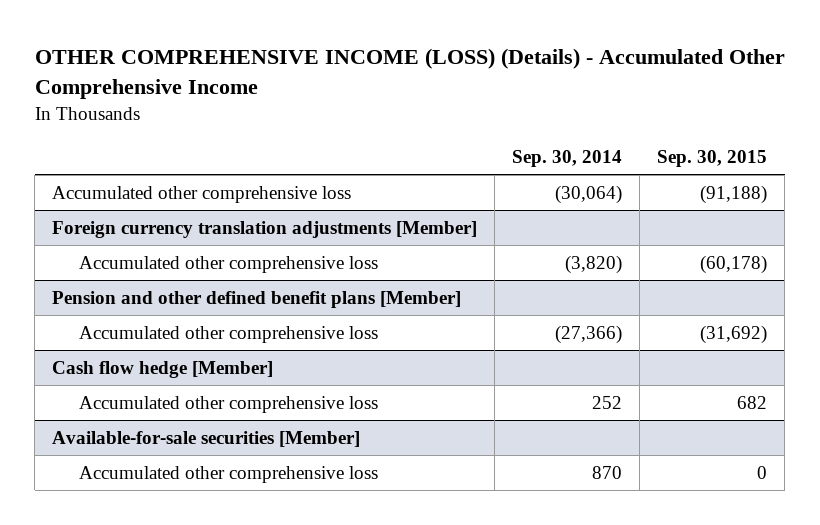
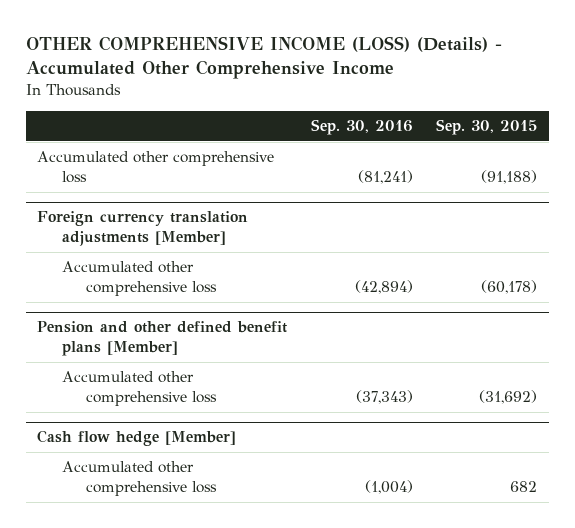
- | Sep. 30, 2014 | Sep. 30, 2015
+ | Sep. 30, 2016 | Sep. 30, 2015
- Available-for-sale securities [Member]
- Accumulated other comprehensive loss | 870 | 0

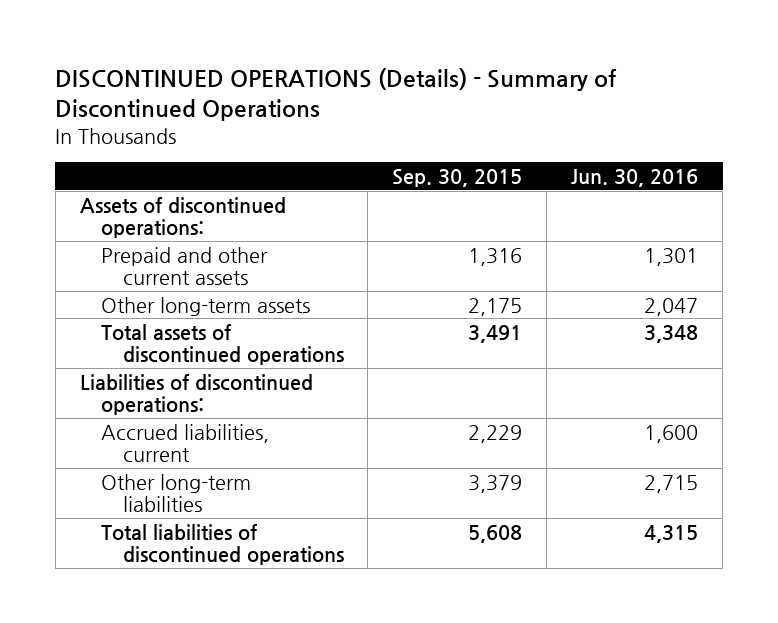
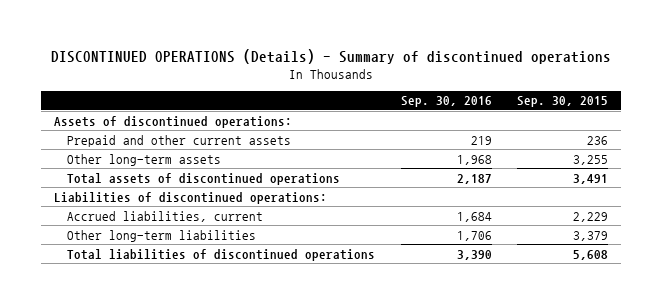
- DISCONTINUED OPERATIONS (Details) - Summary of Discontinued Operations
+ DISCONTINUED OPERATIONS (Details) - Summary of discontinued operations
- | Sep. 30, 2015 | Jun. 30, 2016
+ | Sep. 30, 2016 | Sep. 30, 2015
- Prepaid and other current assets | 1,316 | 1,301
- Other long-term assets | 2,175 | 2,047
+ Prepaid and other current assets | 219 | 236
+ Other long-term assets | 1,968 | 3,255

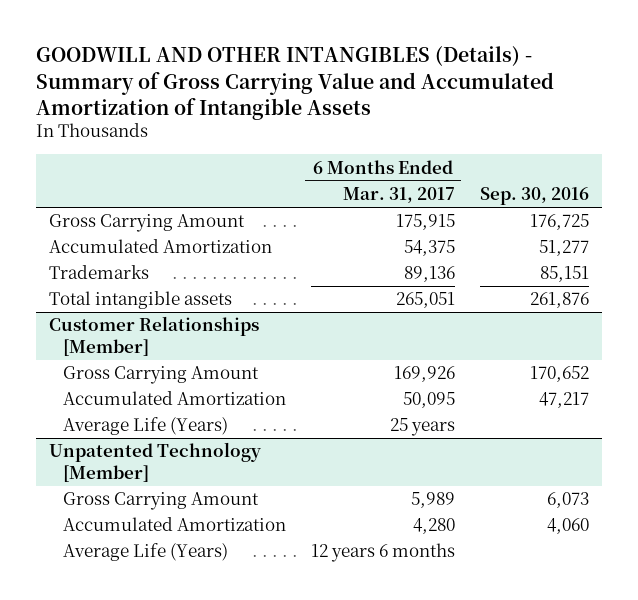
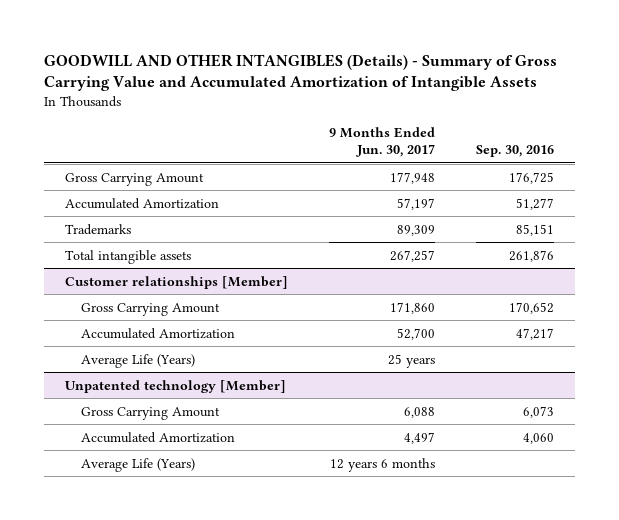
- | 6 Months Ended Mar. 31, 2017 | Sep. 30, 2016
+ | 9 Months Ended Jun. 30, 2017 | Sep. 30, 2016
- Customer Relationships [Member]
+ Customer relationships [Member]
- Unpatented Technology [Member]
+ Unpatented technology [Member]

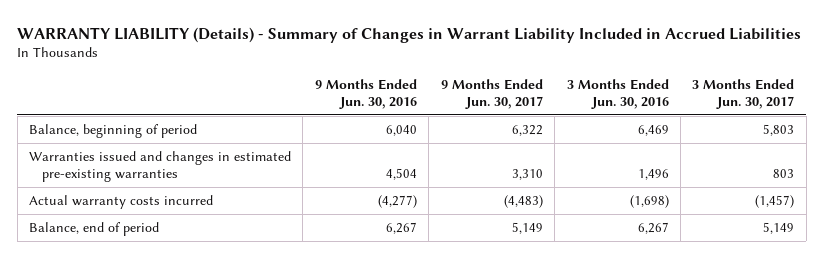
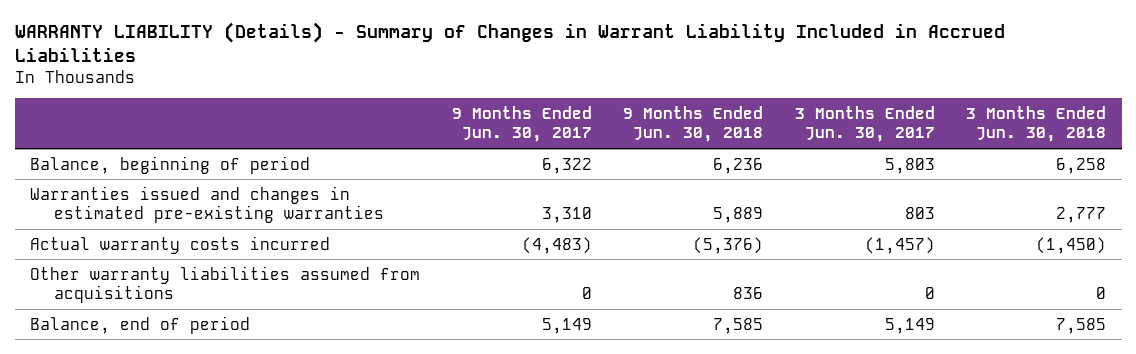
- | 9 Months Ended Jun. 30, 2016 | 9 Months Ended Jun. 30, 2017 | 3 Months Ended Jun. 30, 2016 | 3 Months Ended Jun. 30, 2017
+ | 9 Months Ended Jun. 30, 2017 | 9 Months Ended Jun. 30, 2018 | 3 Months Ended Jun. 30, 2017 | 3 Months Ended Jun. 30, 2018
+ Other warranty liabilities assumed from acquisitions | 0 | 836 | 0 | 0

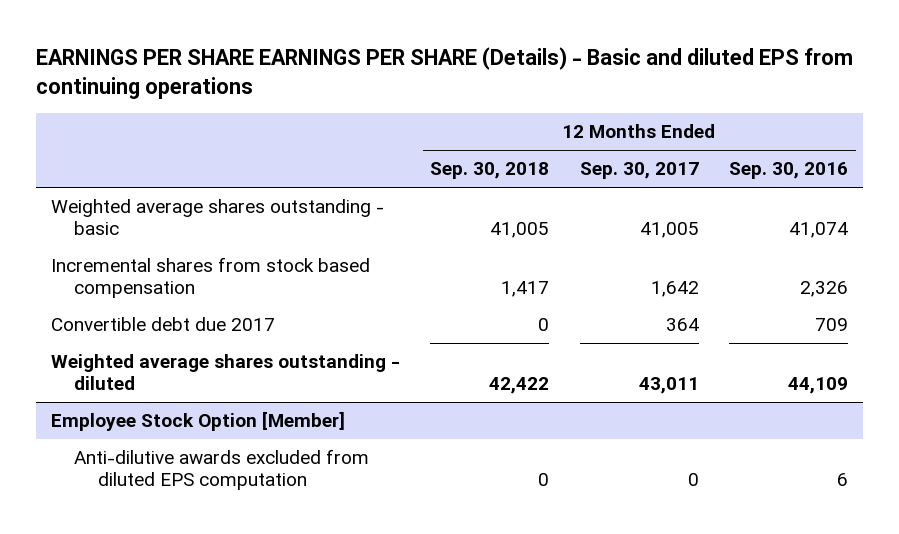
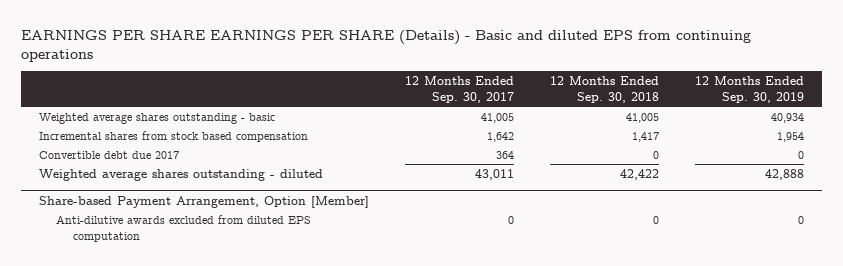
- | 12 Months Ended Sep. 30, 2018 | 12 Months Ended Sep. 30, 2017 | 12 Months Ended Sep. 30, 2016
+ | 12 Months Ended Sep. 30, 2017 | 12 Months Ended Sep. 30, 2018 | 12 Months Ended Sep. 30, 2019
- Employee Stock Option [Member]
+ Share-based Payment Arrangement, Option [Member]

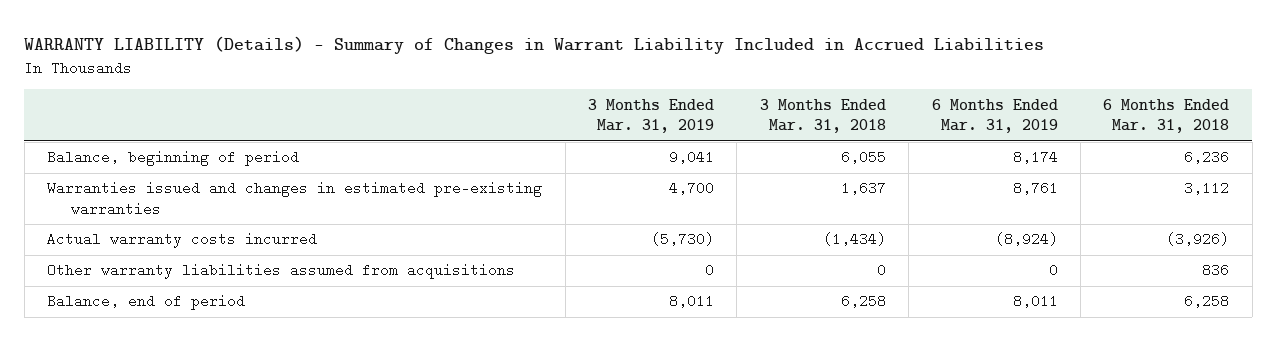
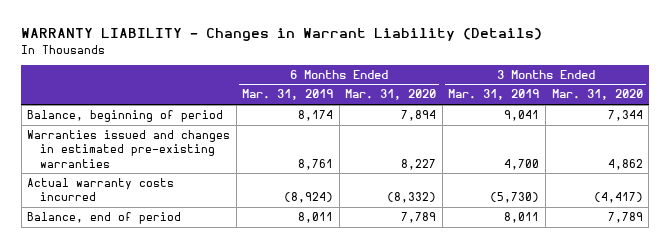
- WARRANTY LIABILITY (Details) - Summary of Changes in Warrant Liability Included in Accrued Liabilities
+ WARRANTY LIABILITY - Changes in Warrant Liability (Details)
- | 3 Months Ended Mar. 31, 2019 | 3 Months Ended Mar. 31, 2018 | 6 Months Ended Mar. 31, 2019 | 6 Months Ended Mar. 31, 2018
+ | 6 Months Ended Mar. 31, 2019 | 6 Months Ended Mar. 31, 2020 | 3 Months Ended Mar. 31, 2019 | 3 Months Ended Mar. 31, 2020
- Other warranty liabilities assumed from acquisitions | 0 | 0 | 0 | 836

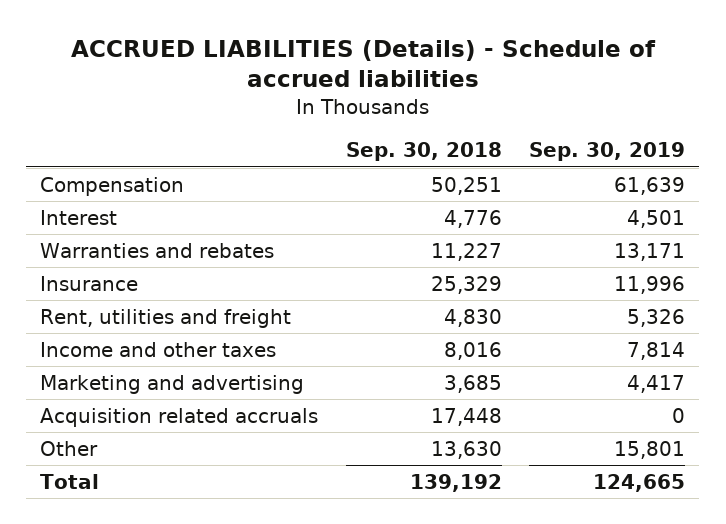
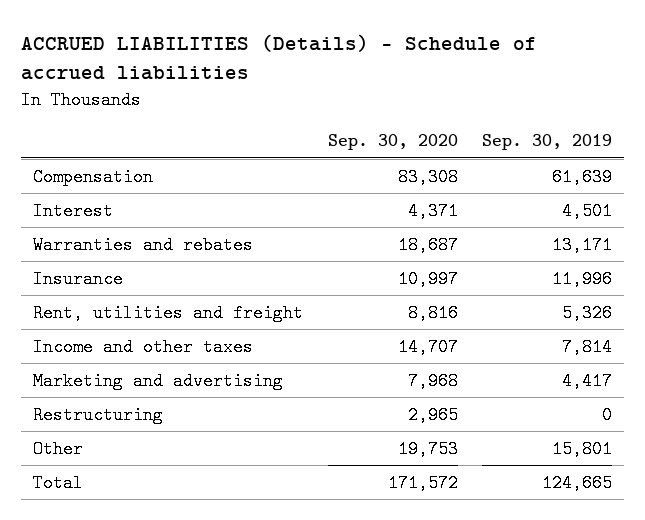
- | Sep. 30, 2018 | Sep. 30, 2019
+ | Sep. 30, 2020 | Sep. 30, 2019
- Acquisition related accruals | 17,448 | 0
+ Restructuring | 2,965 | 0

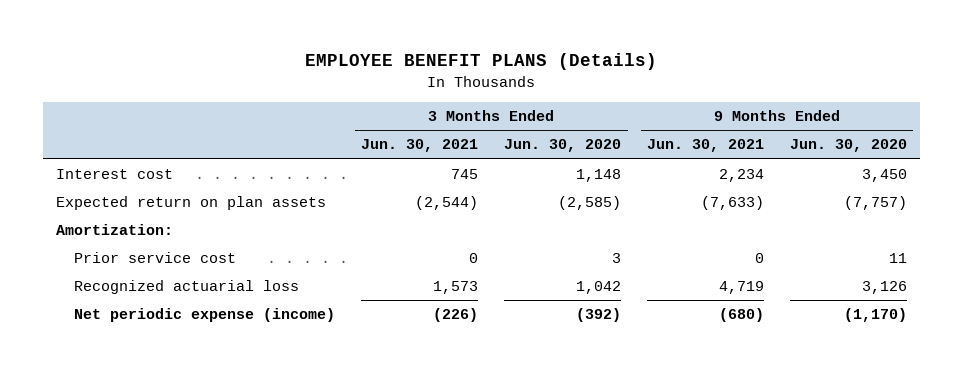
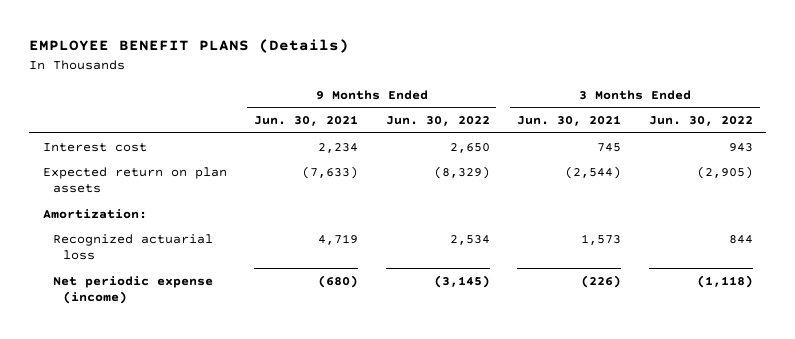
- | 3 Months Ended Jun. 30, 2021 | 3 Months Ended Jun. 30, 2020 | 9 Months Ended Jun. 30, 2021 | 9 Months Ended Jun. 30, 2020
+ | 9 Months Ended Jun. 30, 2021 | 9 Months Ended Jun. 30, 2022 | 3 Months Ended Jun. 30, 2021 | 3 Months Ended Jun. 30, 2022
- Prior service cost | 0 | 3 | 0 | 11

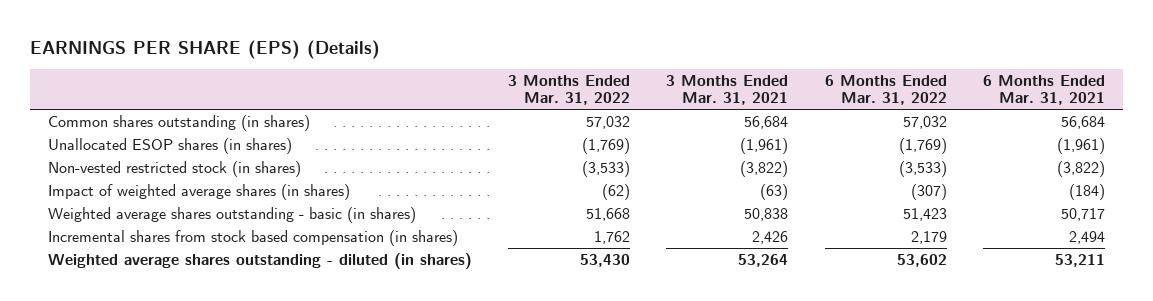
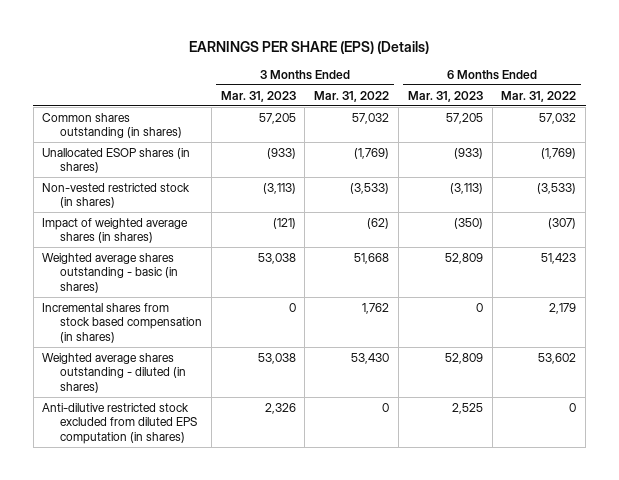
- | 3 Months Ended Mar. 31, 2022 | 3 Months Ended Mar. 31, 2021 | 6 Months Ended Mar. 31, 2022 | 6 Months Ended Mar. 31, 2021
+ | 3 Months Ended Mar. 31, 2023 | 3 Months Ended Mar. 31, 2022 | 6 Months Ended Mar. 31, 2023 | 6 Months Ended Mar. 31, 2022
+ Anti-dilutive restricted stock excluded from diluted EPS computation (in shares) | 2,326 | 0 | 2,525 | 0

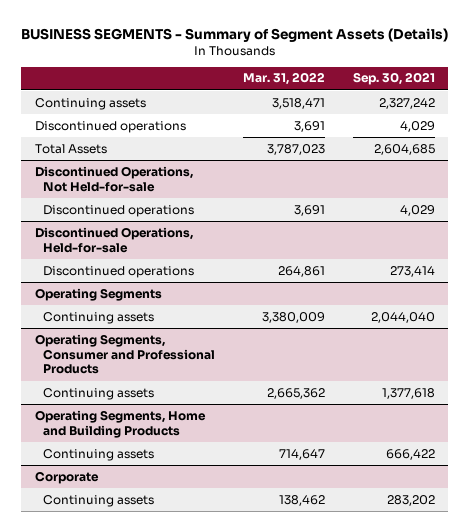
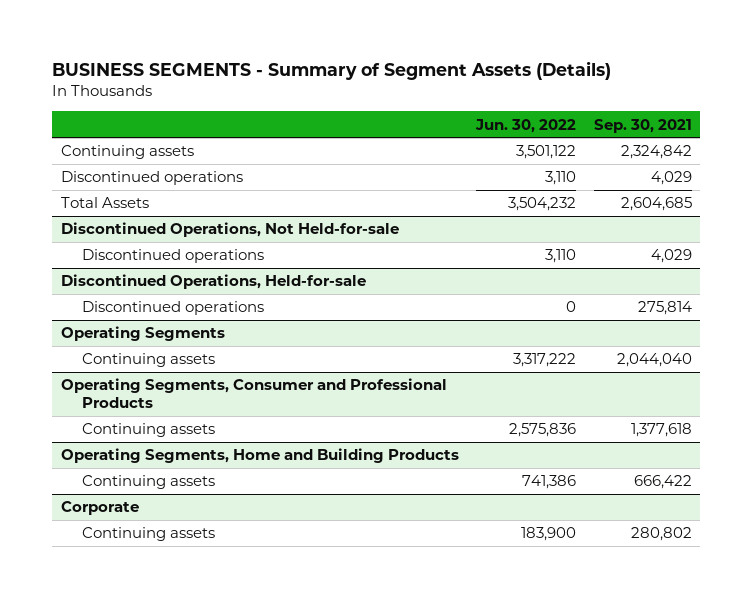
- | Mar. 31, 2022 | Sep. 30, 2021
+ | Jun. 30, 2022 | Sep. 30, 2021
- Continuing assets | 3,518,471 | 2,327,242
+ Continuing assets | 3,501,122 | 2,324,842
@ Discontinued Operations, Held-for-sale
- Discontinued operations | 264,861 | 273,414
+ Discontinued operations | 0 | 275,814
@ Corporate
- Continuing assets | 138,462 | 283,202
+ Continuing assets | 183,900 | 280,802

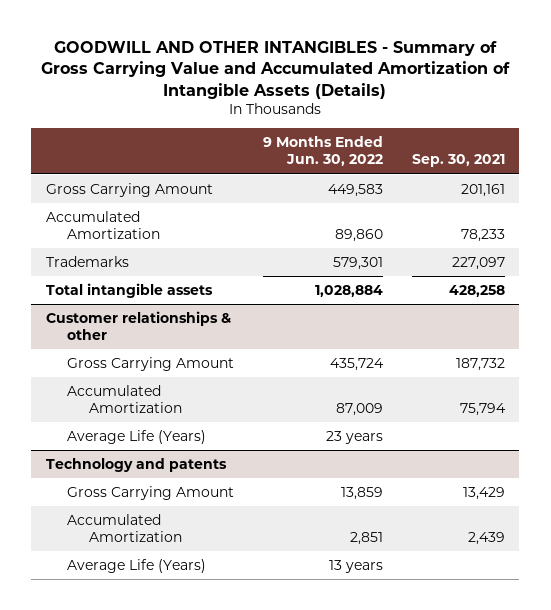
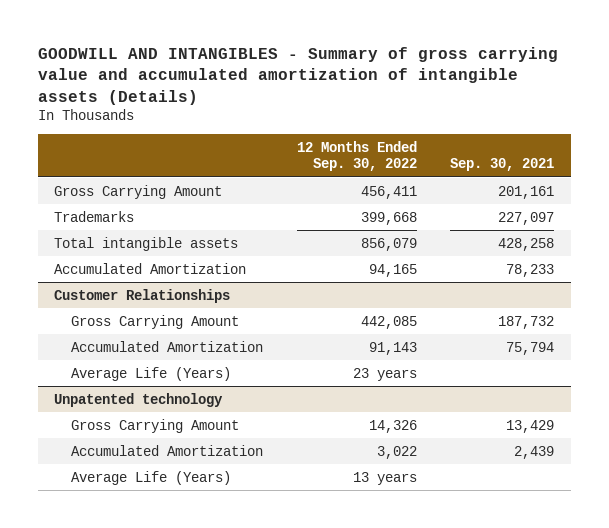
- GOODWILL AND OTHER INTANGIBLES - Summary of Gross Carrying Value and Accumulated Amortization of Intangible Assets (Details)
+ GOODWILL AND INTANGIBLES - Summary of gross carrying value and accumulated amortization of intangible assets (Details)
- | 9 Months Ended Jun. 30, 2022 | Sep. 30, 2021
+ | 12 Months Ended Sep. 30, 2022 | Sep. 30, 2021
- Customer relationships & other
moved down: Accumulated Amortization | 94,165 | 78,233
+ Customer Relationships
- Technology and patents
+ Unpatented technology

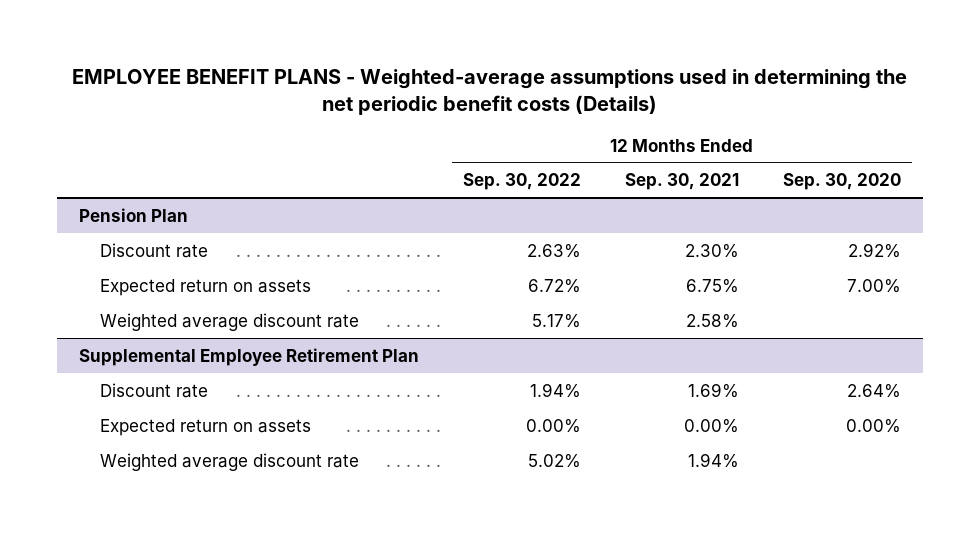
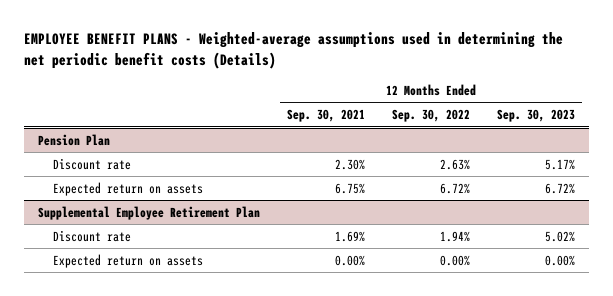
- | 12 Months Ended Sep. 30, 2022 | 12 Months Ended Sep. 30, 2021 | 12 Months Ended Sep. 30, 2020
+ | 12 Months Ended Sep. 30, 2021 | 12 Months Ended Sep. 30, 2022 | 12 Months Ended Sep. 30, 2023
@ Pension Plan
- Weighted average discount rate | 5.17% | 2.58% |
@ Supplemental Employee Retirement Plan
- Weighted average discount rate | 5.02% | 1.94% |

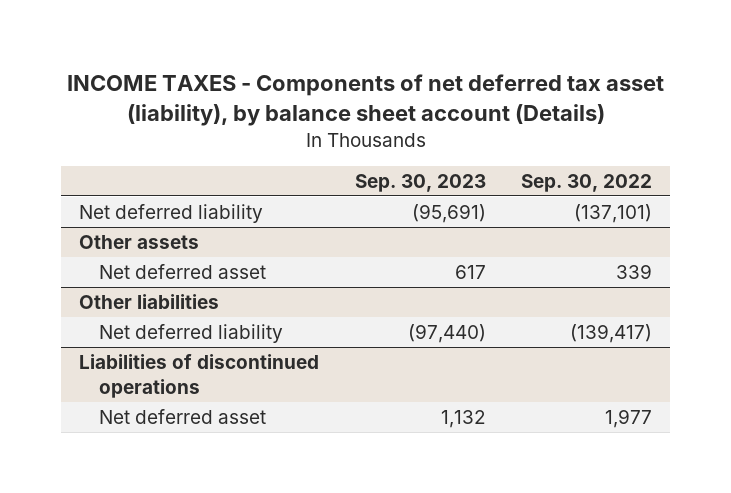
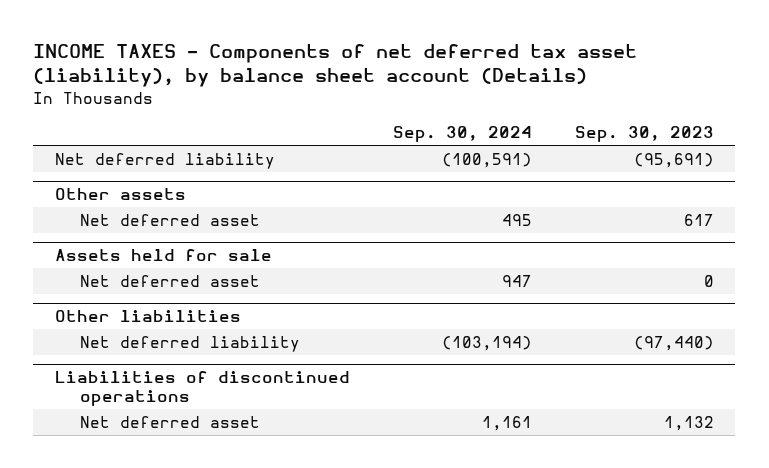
- | Sep. 30, 2023 | Sep. 30, 2022
+ | Sep. 30, 2024 | Sep. 30, 2023
+ Assets held for sale
+ Net deferred asset | 947 | 0

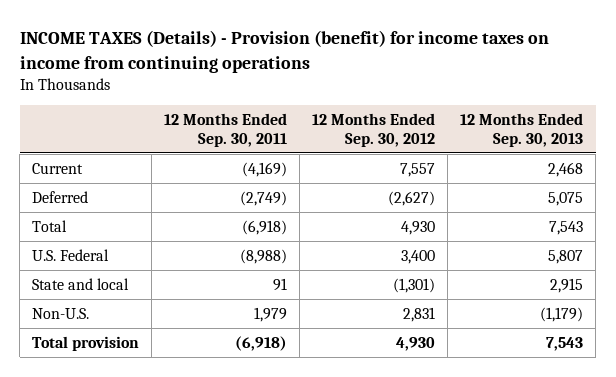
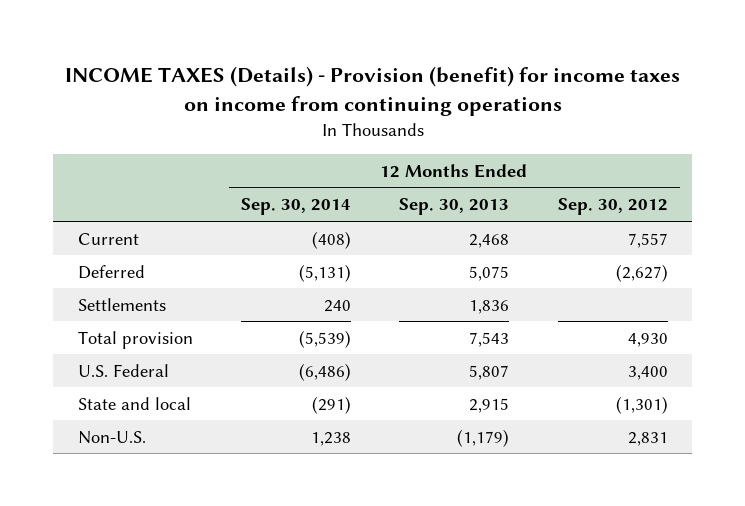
- | 12 Months Ended Sep. 30, 2011 | 12 Months Ended Sep. 30, 2012 | 12 Months Ended Sep. 30, 2013
+ | 12 Months Ended Sep. 30, 2014 | 12 Months Ended Sep. 30, 2013 | 12 Months Ended Sep. 30, 2012
- Total | (6,918) | 4,930 | 7,543
+ Settlements | 240 | 1,836 |
moved up: Total provision | (5,539) | 7,543 | 4,930

